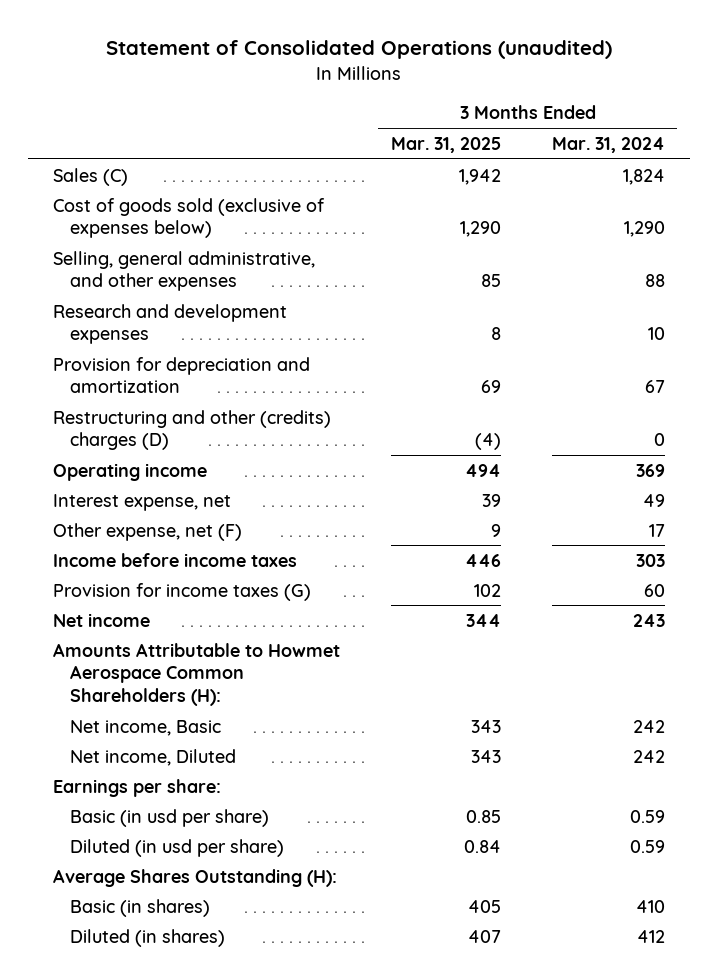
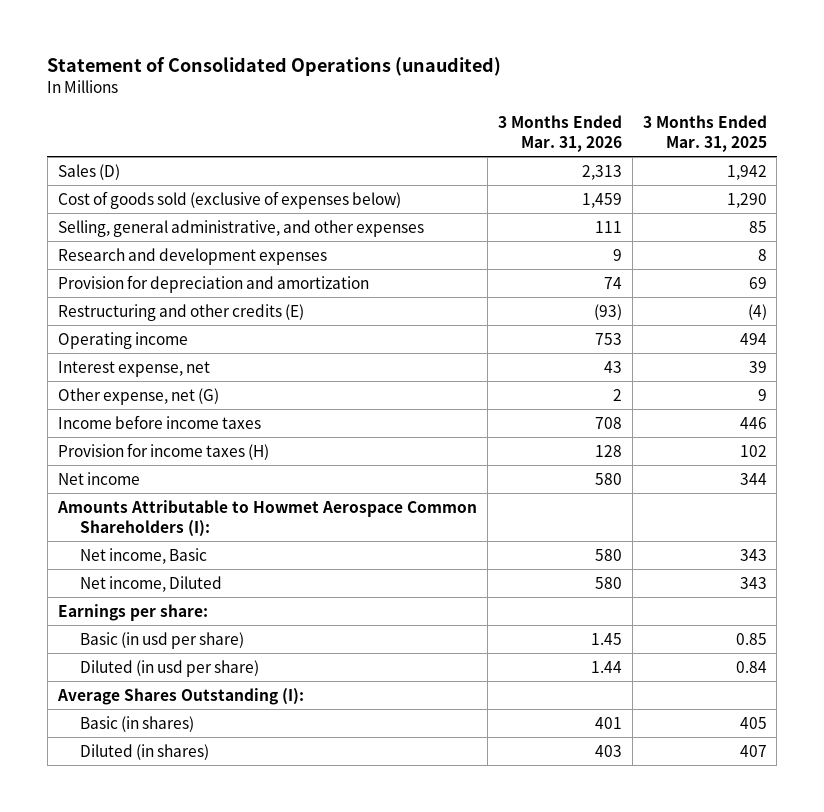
- | 3 Months Ended Mar. 31, 2025 | 3 Months Ended Mar. 31, 2024
+ | 3 Months Ended Mar. 31, 2026 | 3 Months Ended Mar. 31, 2025
- Sales (C) | 1,942 | 1,824
+ Sales (D) | 2,313 | 1,942
- Restructuring and other (credits) charges (D) | (4) | 0
+ Restructuring and other credits (E) | (93) | (4)
- Other expense, net (F) | 9 | 17
+ Other expense, net (G) | 2 | 9
- Provision for income taxes (G) | 102 | 60
+ Provision for income taxes (H) | 128 | 102
- Amounts Attributable to Howmet Aerospace Common Shareholders (H):
+ Amounts Attributable to Howmet Aerospace Common Shareholders (I):
- Average Shares Outstanding (H):
+ Average Shares Outstanding (I):

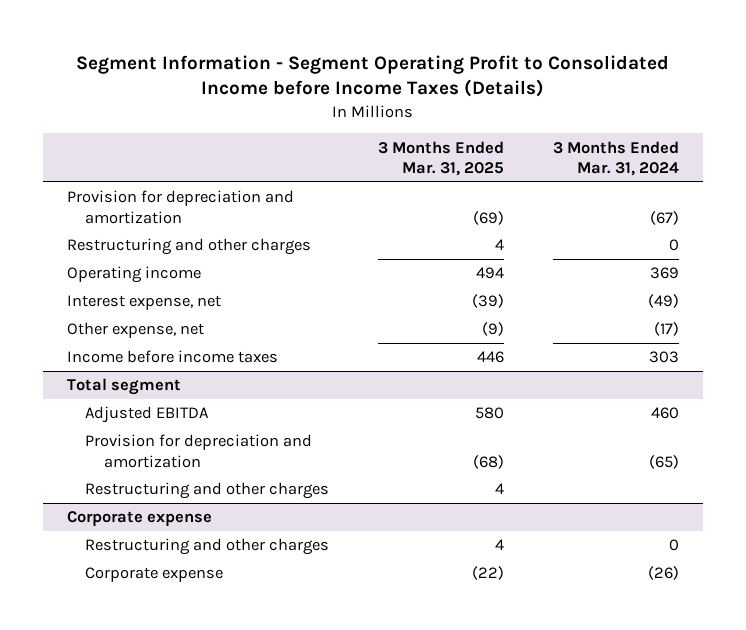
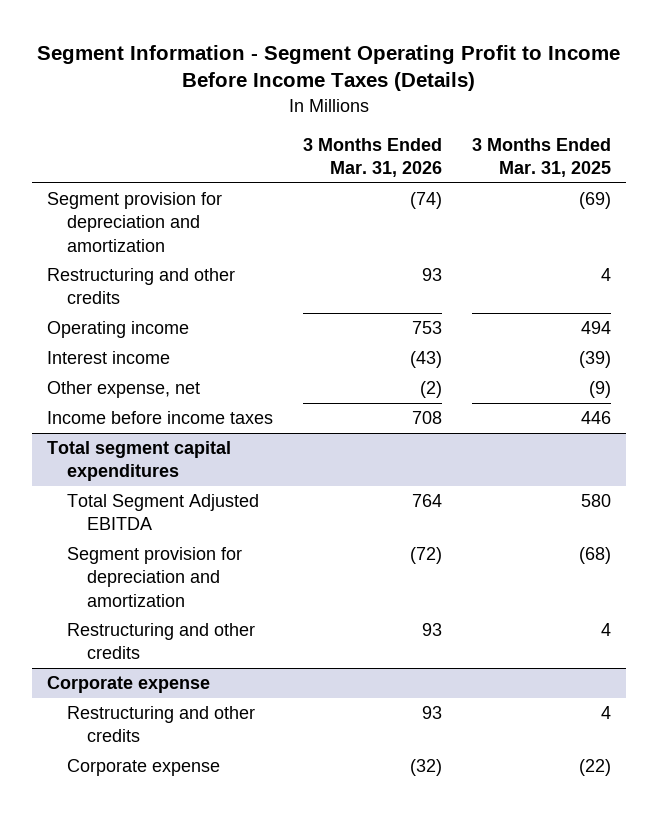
- Segment Information - Segment Operating Profit to Consolidated Income before Income Taxes (Details)
+ Segment Information - Segment Operating Profit to Income Before Income Taxes (Details)
- | 3 Months Ended Mar. 31, 2025 | 3 Months Ended Mar. 31, 2024
+ | 3 Months Ended Mar. 31, 2026 | 3 Months Ended Mar. 31, 2025
- Provision for depreciation and amortization | (69) | (67)
- Restructuring and other charges | 4 | 0
+ Segment provision for depreciation and amortization | (74) | (69)
+ Restructuring and other credits | 93 | 4
- Interest expense, net | (39) | (49)
+ Interest income | (43) | (39)
- Total segment
- Adjusted EBITDA | 580 | 460
- Provision for depreciation and amortization | (68) | (65)
- Restructuring and other charges | 4 |
+ Total segment capital expenditures
+ Total Segment Adjusted EBITDA | 764 | 580
+ Segment provision for depreciation and amortization | (72) | (68)
+ Restructuring and other credits | 93 | 4
@ Corporate expense
- Restructuring and other charges | 4 | 0
+ Restructuring and other credits | 93 | 4

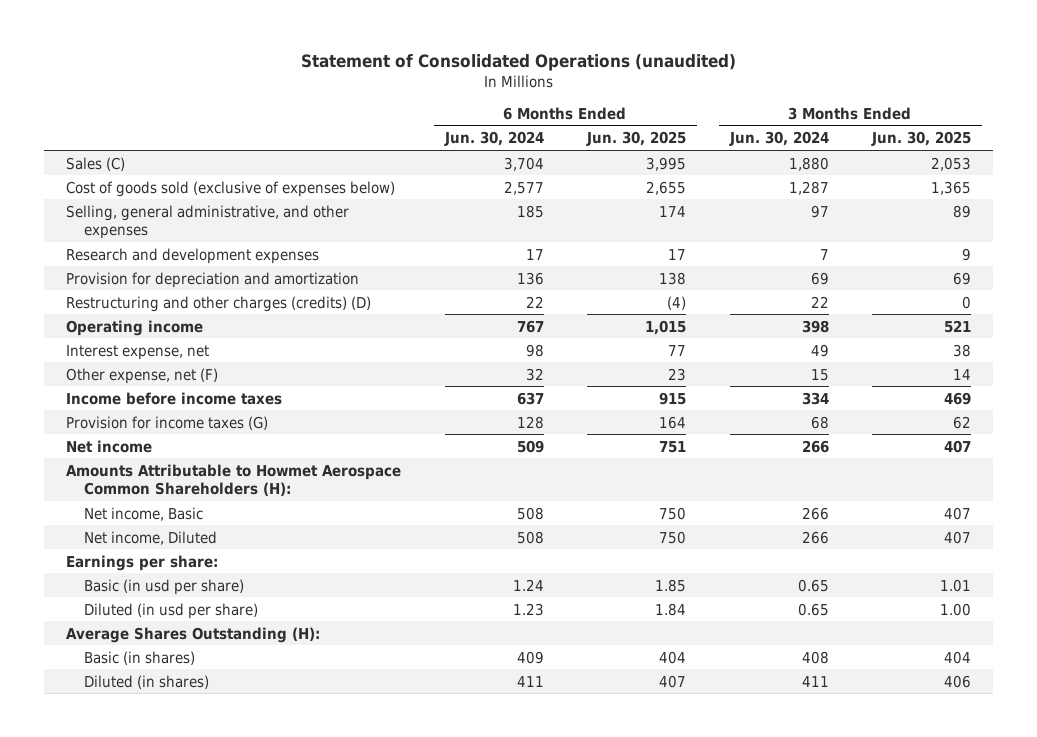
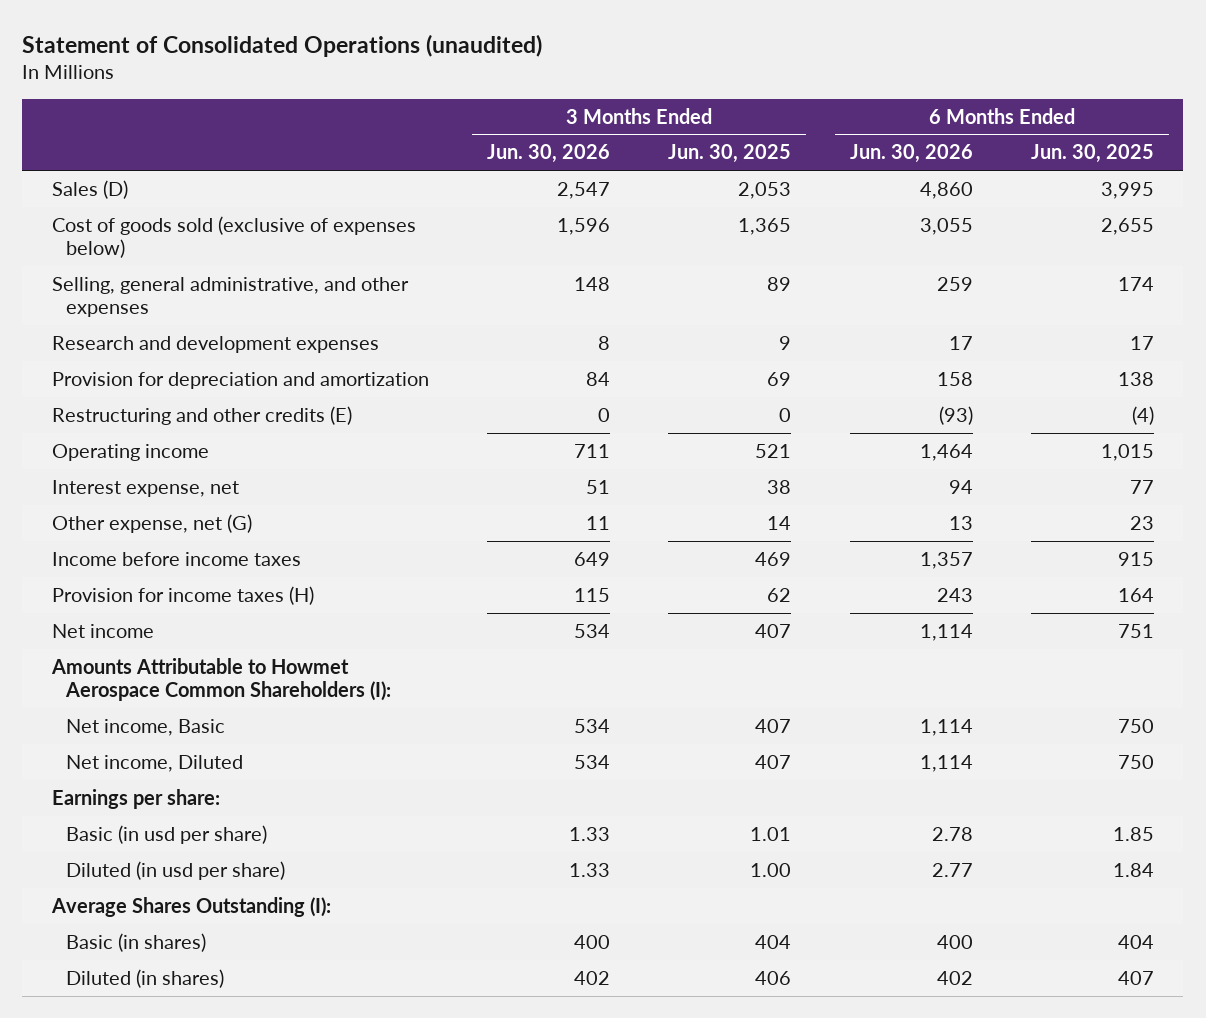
- | 6 Months Ended Jun. 30, 2024 | 6 Months Ended Jun. 30, 2025 | 3 Months Ended Jun. 30, 2024 | 3 Months Ended Jun. 30, 2025
+ | 3 Months Ended Jun. 30, 2026 | 3 Months Ended Jun. 30, 2025 | 6 Months Ended Jun. 30, 2026 | 6 Months Ended Jun. 30, 2025
- Sales (C) | 3,704 | 3,995 | 1,880 | 2,053
+ Sales (D) | 2,547 | 2,053 | 4,860 | 3,995
- Restructuring and other charges (credits) (D) | 22 | (4) | 22 | 0
+ Restructuring and other credits (E) | 0 | 0 | (93) | (4)
- Other expense, net (F) | 32 | 23 | 15 | 14
+ Other expense, net (G) | 11 | 14 | 13 | 23
- Provision for income taxes (G) | 128 | 164 | 68 | 62
+ Provision for income taxes (H) | 115 | 62 | 243 | 164
- Amounts Attributable to Howmet Aerospace Common Shareholders (H):
+ Amounts Attributable to Howmet Aerospace Common Shareholders (I):
- Average Shares Outstanding (H):
+ Average Shares Outstanding (I):

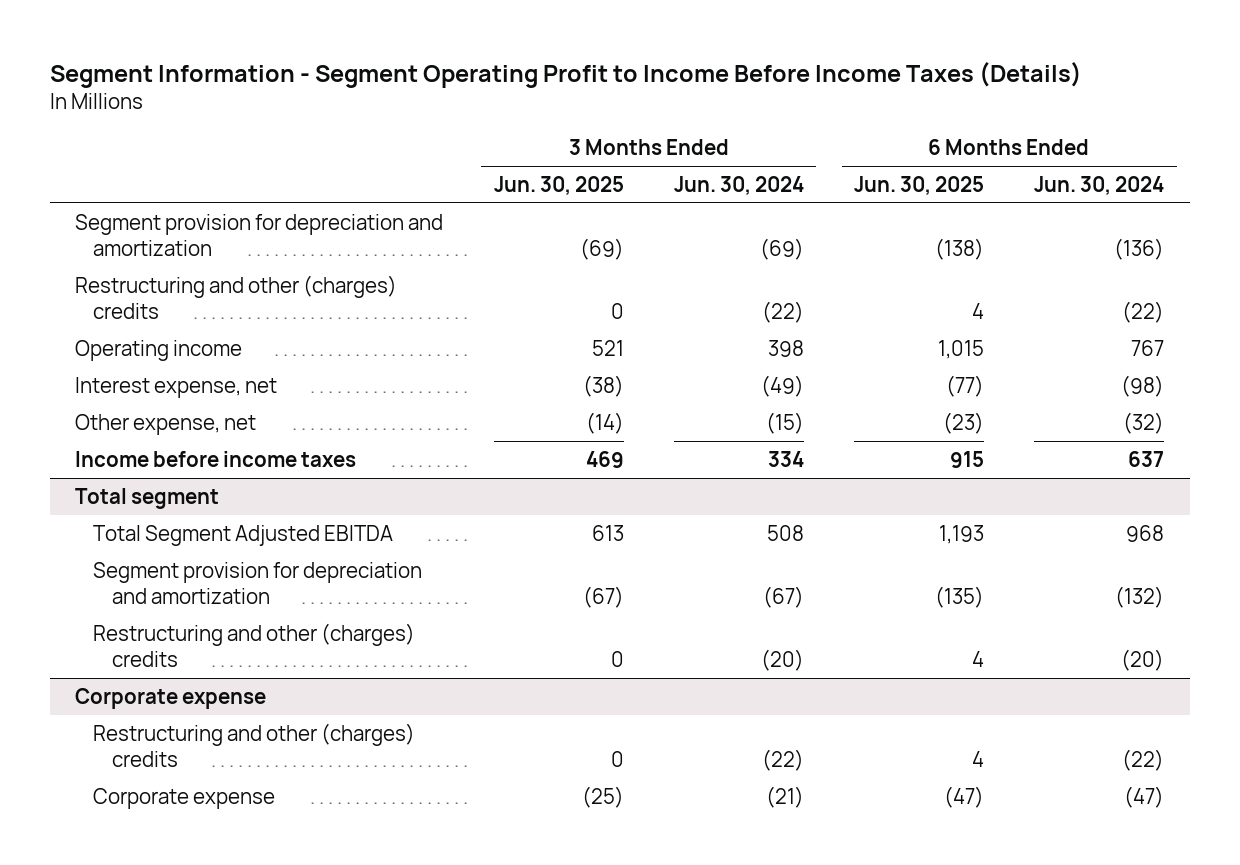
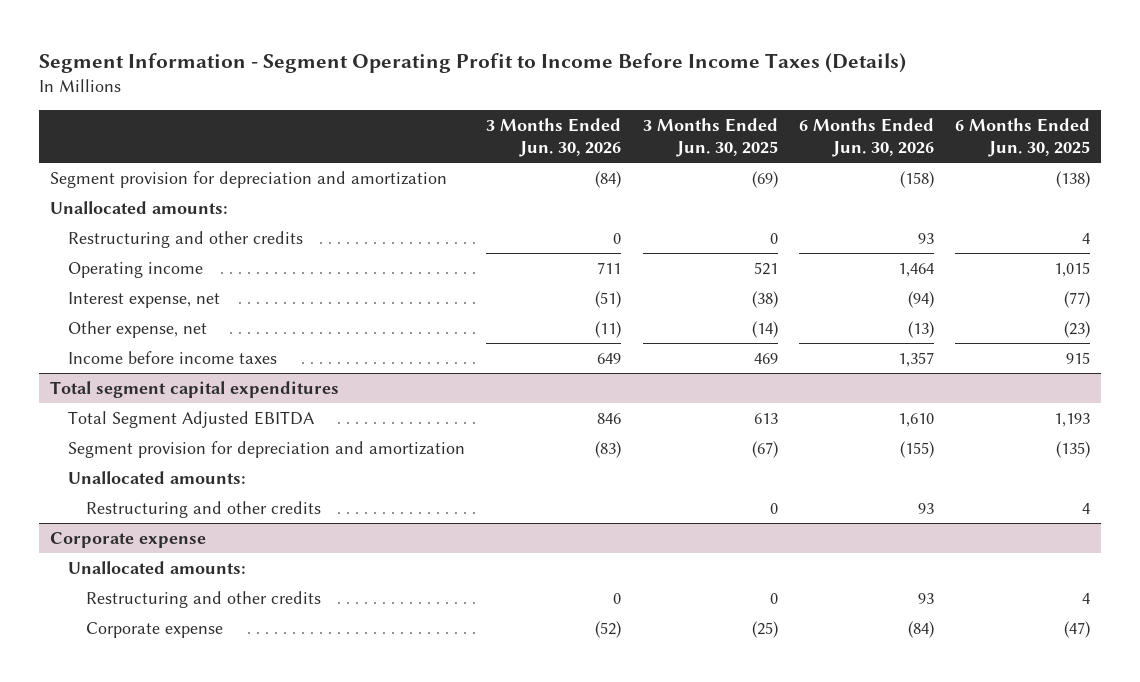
- | 3 Months Ended Jun. 30, 2025 | 3 Months Ended Jun. 30, 2024 | 6 Months Ended Jun. 30, 2025 | 6 Months Ended Jun. 30, 2024
+ | 3 Months Ended Jun. 30, 2026 | 3 Months Ended Jun. 30, 2025 | 6 Months Ended Jun. 30, 2026 | 6 Months Ended Jun. 30, 2025
- Restructuring and other (charges) credits | 0 | (22) | 4 | (22)
+ Unallocated amounts:
+ Restructuring and other credits | 0 | 0 | 93 | 4
- Total segment
+ Total segment capital expenditures
- Restructuring and other (charges) credits | 0 | (20) | 4 | (20)
+ Unallocated amounts:
+ Restructuring and other credits | | 0 | 93 | 4
@ Corporate expense
- Restructuring and other (charges) credits | 0 | (22) | 4 | (22)
+ Unallocated amounts:
+ Restructuring and other credits | 0 | 0 | 93 | 4

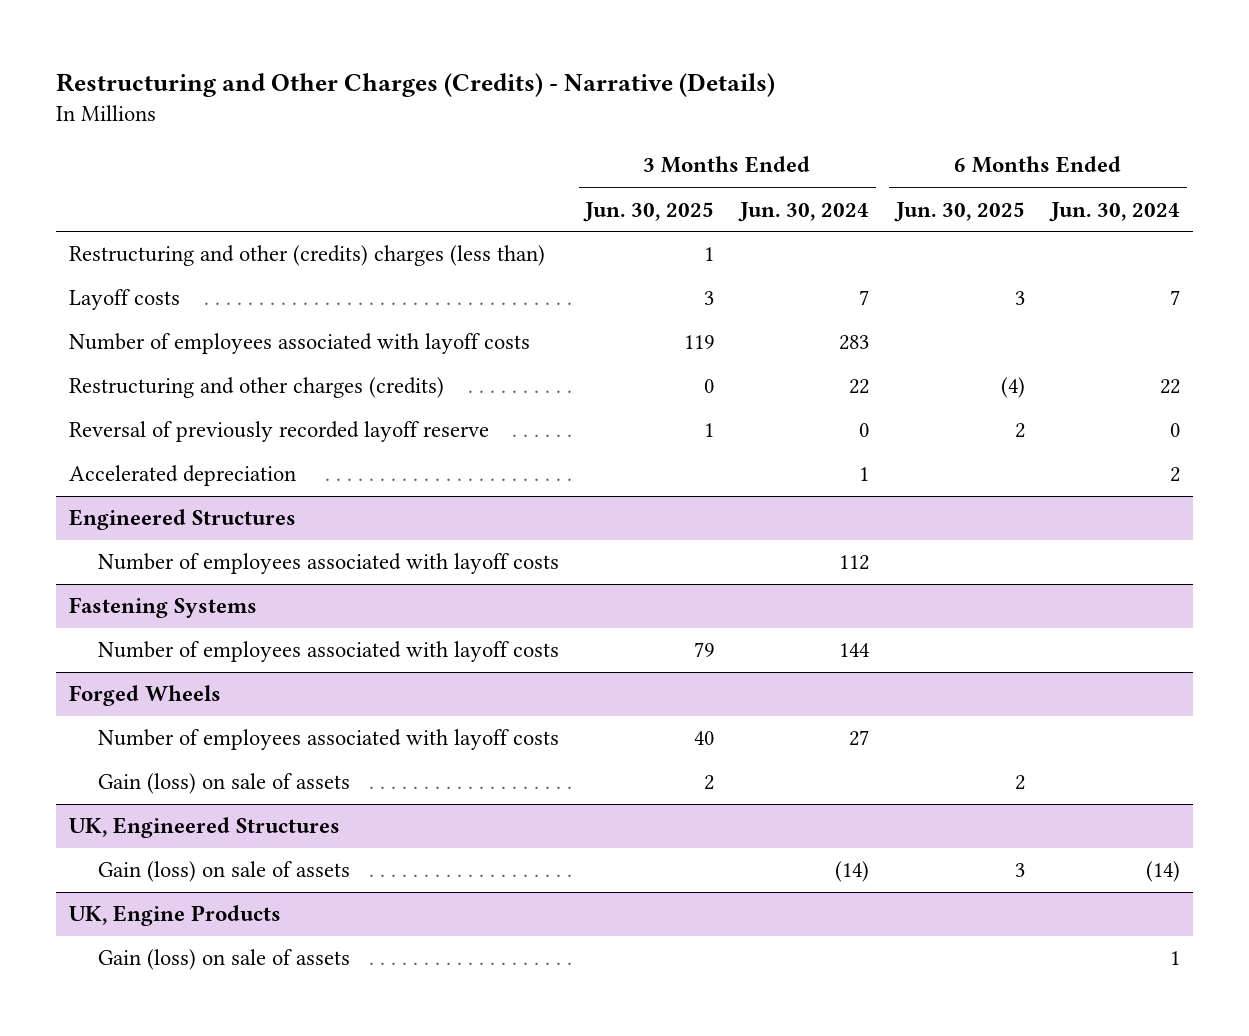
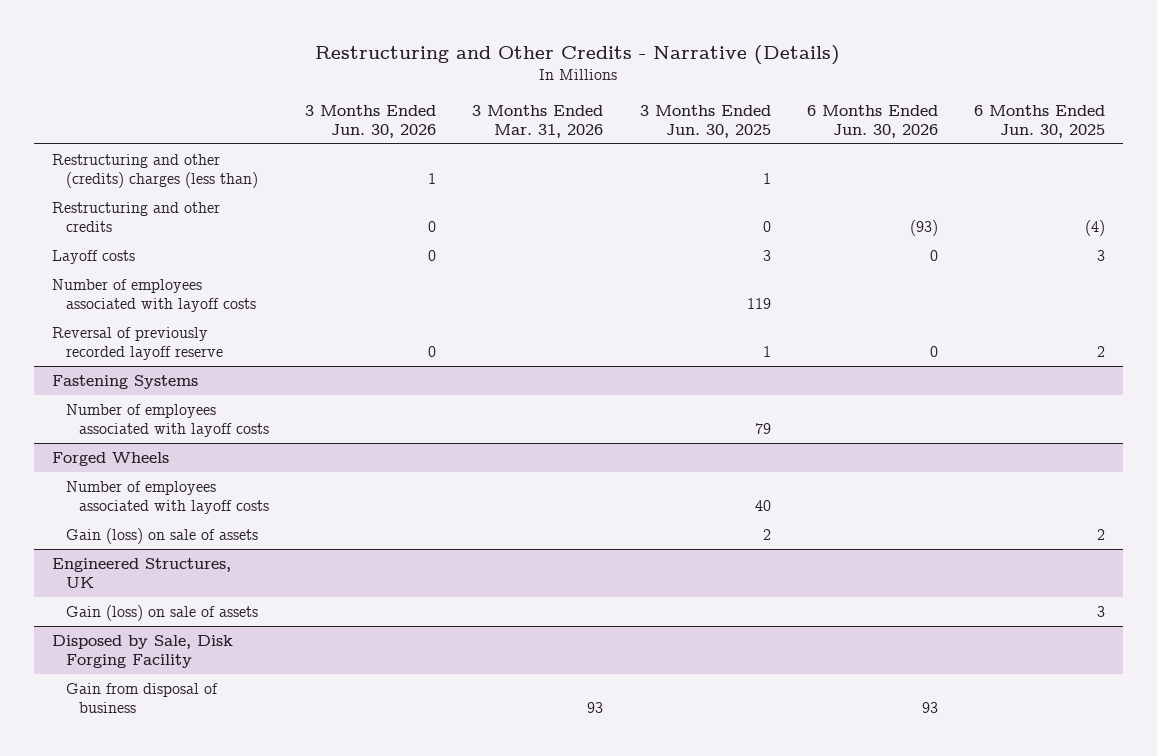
- Restructuring and Other Charges (Credits) - Narrative (Details)
+ Restructuring and Other Credits - Narrative (Details)
- | 3 Months Ended Jun. 30, 2025 | 3 Months Ended Jun. 30, 2024 | 6 Months Ended Jun. 30, 2025 | 6 Months Ended Jun. 30, 2024
+ | 3 Months Ended Jun. 30, 2026 | 3 Months Ended Mar. 31, 2026 | 3 Months Ended Jun. 30, 2025 | 6 Months Ended Jun. 30, 2026 | 6 Months Ended Jun. 30, 2025
+ Restructuring and other credits | 0 | | 0 | (93) | (4)
- Restructuring and other charges (credits) | 0 | 22 | (4) | 22
- Accelerated depreciation | | 1 | | 2
- Engineered Structures
- Number of employees associated with layoff costs | | 112 | |
- UK, Engineered Structures
+ Engineered Structures, UK
- UK, Engine Products
- Gain (loss) on sale of assets | | | | 1
+ Disposed by Sale, Disk Forging Facility
+ Gain from disposal of business | | 93 | | 93 |

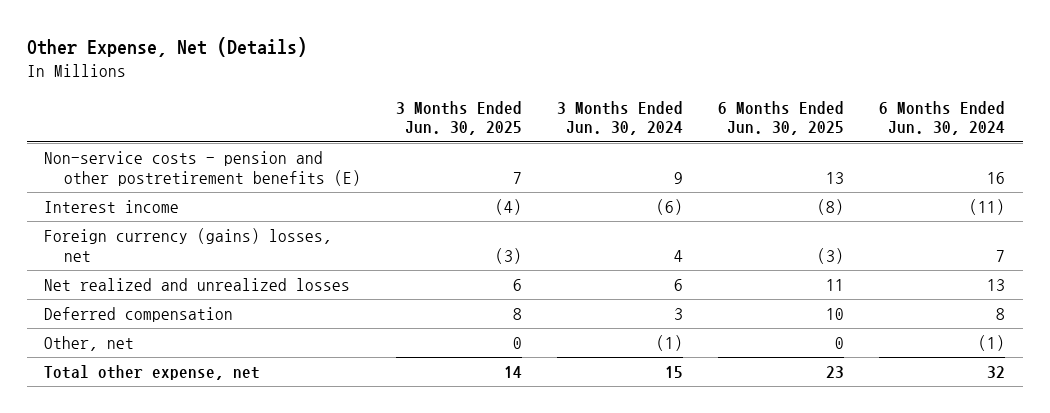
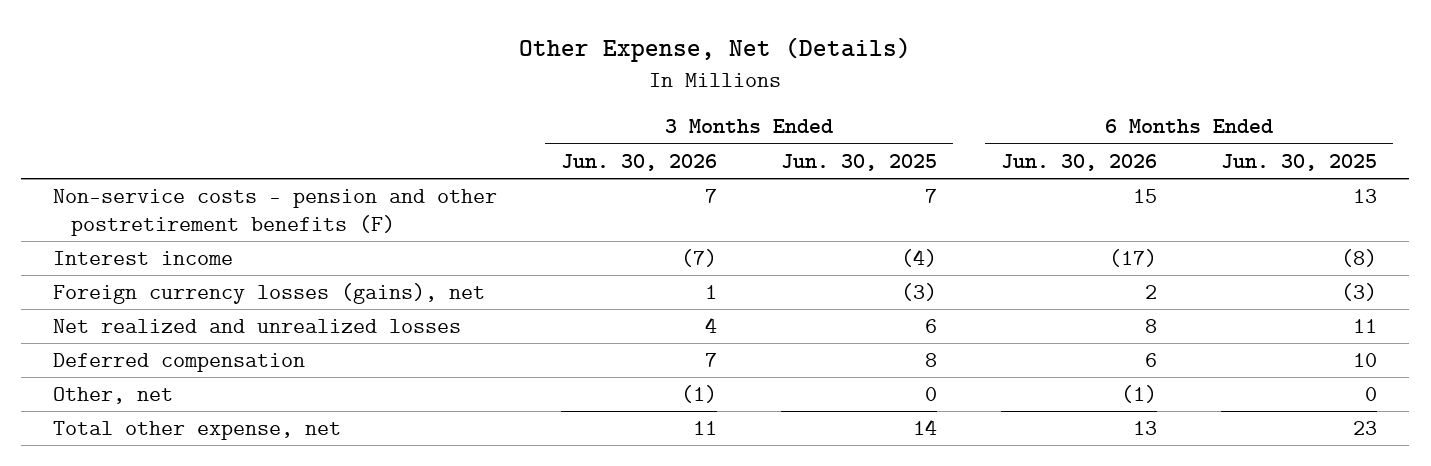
- | 3 Months Ended Jun. 30, 2025 | 3 Months Ended Jun. 30, 2024 | 6 Months Ended Jun. 30, 2025 | 6 Months Ended Jun. 30, 2024
+ | 3 Months Ended Jun. 30, 2026 | 3 Months Ended Jun. 30, 2025 | 6 Months Ended Jun. 30, 2026 | 6 Months Ended Jun. 30, 2025
- Non-service costs - pension and other postretirement benefits (E) | 7 | 9 | 13 | 16
+ Non-service costs - pension and other postretirement benefits (F) | 7 | 7 | 15 | 13
- Foreign currency (gains) losses, net | (3) | 4 | (3) | 7
+ Foreign currency losses (gains), net | 1 | (3) | 2 | (3)

